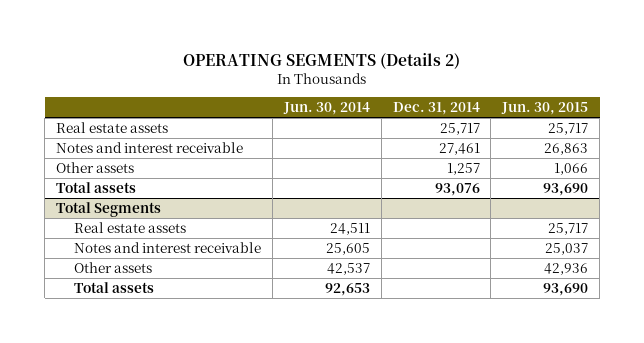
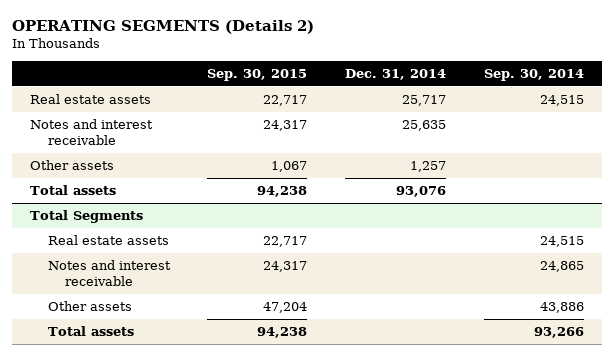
- | Jun. 30, 2014 | Dec. 31, 2014 | Jun. 30, 2015
+ | Sep. 30, 2015 | Dec. 31, 2014 | Sep. 30, 2014
- Notes and interest receivable | | 27,461 | 26,863
+ Notes and interest receivable | 24,317 | 25,635 |

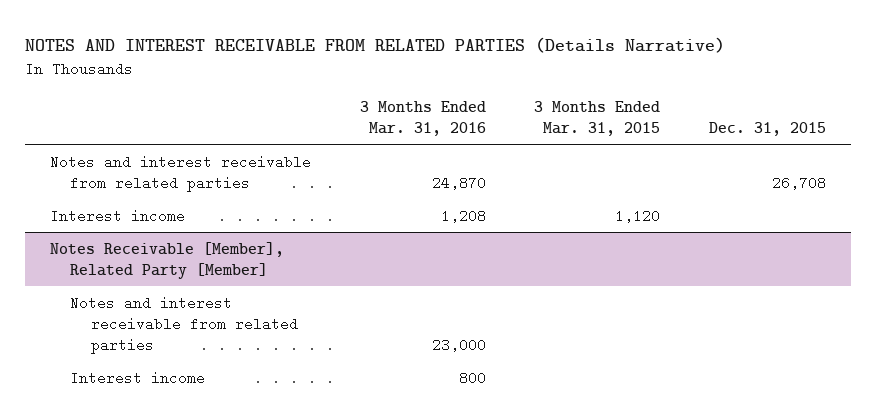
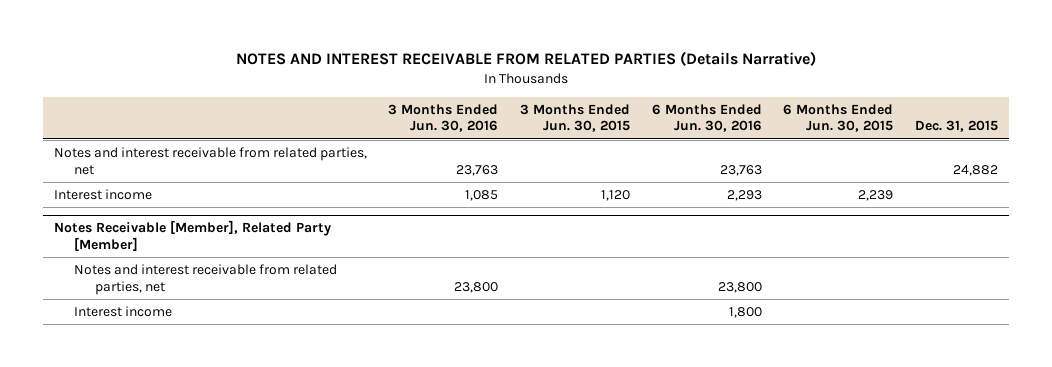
- | 3 Months Ended Mar. 31, 2016 | 3 Months Ended Mar. 31, 2015 | Dec. 31, 2015
+ | 3 Months Ended Jun. 30, 2016 | 3 Months Ended Jun. 30, 2015 | 6 Months Ended Jun. 30, 2016 | 6 Months Ended Jun. 30, 2015 | Dec. 31, 2015
- Notes and interest receivable from related parties | 24,870 | | 26,708
+ Notes and interest receivable from related parties, net | 23,763 | | 23,763 | | 24,882
@ Notes Receivable [Member], Related Party [Member]
- Notes and interest receivable from related parties | 23,000 | |
+ Notes and interest receivable from related parties, net | 23,800 | | 23,800 | |

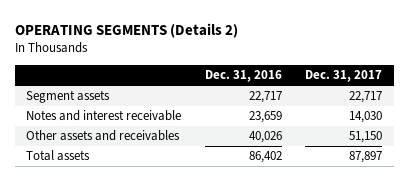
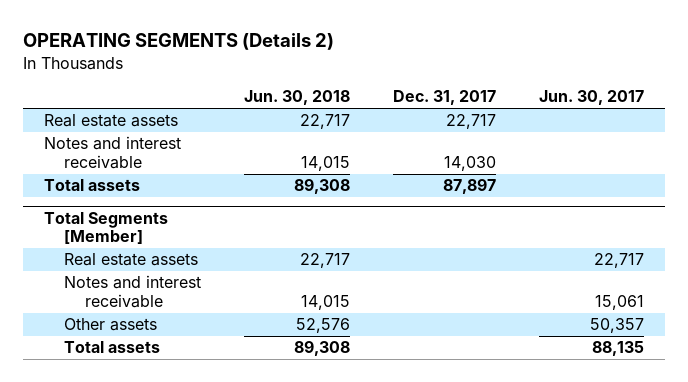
- | Dec. 31, 2016 | Dec. 31, 2017
+ | Jun. 30, 2018 | Dec. 31, 2017 | Jun. 30, 2017
- Segment assets | 22,717 | 22,717
+ Real estate assets | 22,717 | 22,717 |
- Other assets and receivables | 40,026 | 51,150
+ Total Segments [Member]
+ Real estate assets | 22,717 | | 22,717
+ Notes and interest receivable | 14,015 | | 15,061
+ Other assets | 52,576 | | 50,357
+ Total assets | 89,308 | | 88,135

